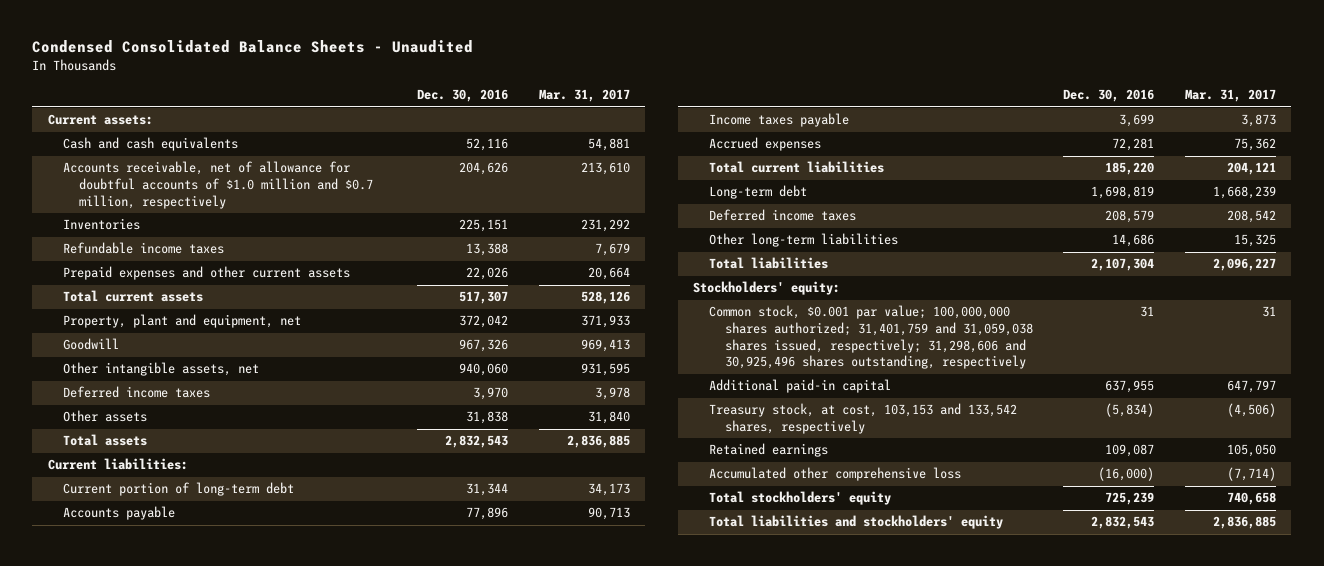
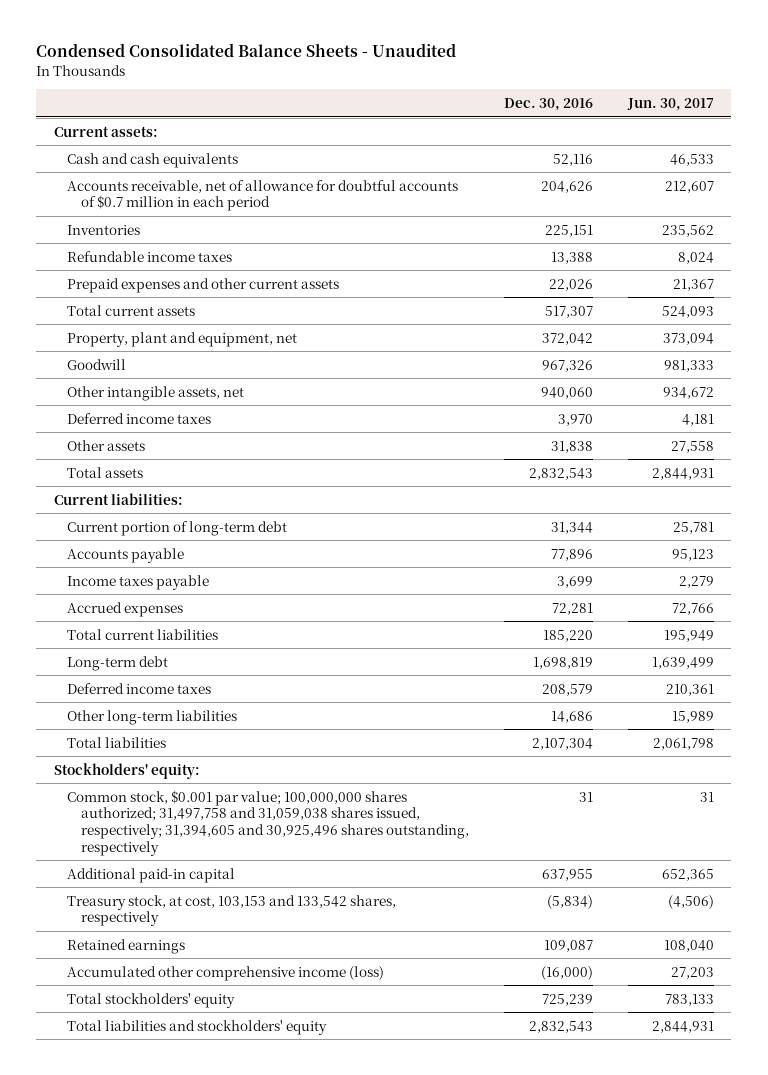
- | Dec. 30, 2016 | Mar. 31, 2017
+ | Dec. 30, 2016 | Jun. 30, 2017
- Accounts receivable, net of allowance for doubtful accounts of $1.0 million and $0.7 million, respectively | 204,626 | 213,610
+ Accounts receivable, net of allowance for doubtful accounts of $0.7 million in each period | 204,626 | 212,607
- Common stock, $0.001 par value; 100,000,000 shares authorized; 31,401,759 and 31,059,038 shares issued, respectively; 31,298,606 and 30,925,496 shares outstanding, respectively | 31 | 31
+ Common stock, $0.001 par value; 100,000,000 shares authorized; 31,497,758 and 31,059,038 shares issued, respectively; 31,394,605 and 30,925,496 shares outstanding, respectively | 31 | 31
- Accumulated other comprehensive loss | (16,000) | (7,714)
+ Accumulated other comprehensive income (loss) | (16,000) | 27,203

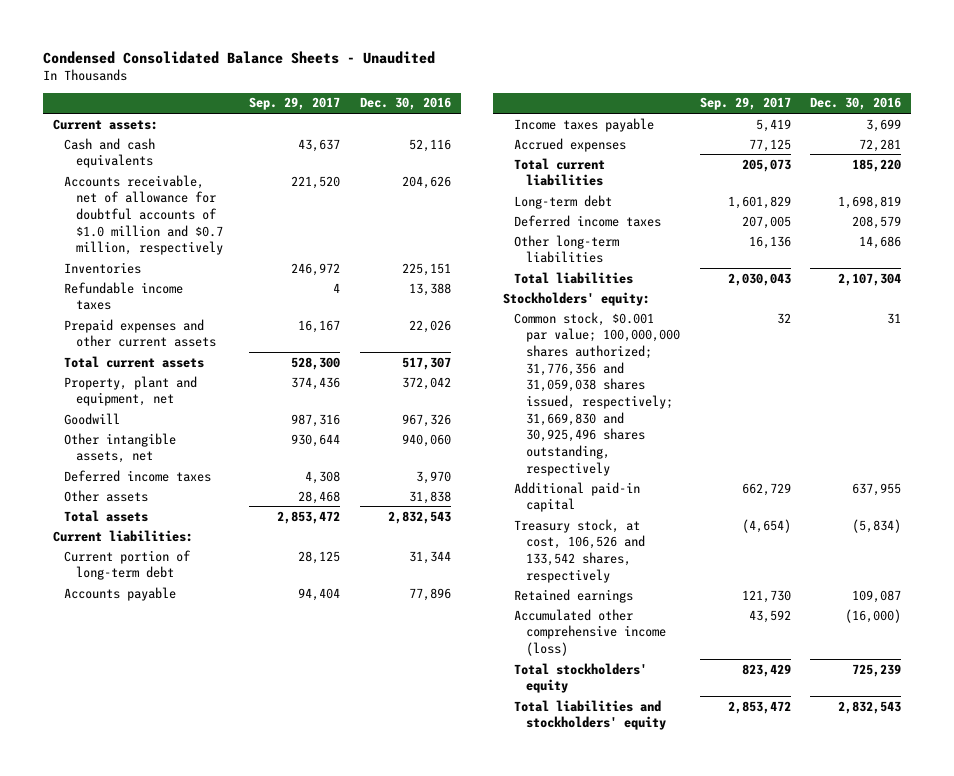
- | Dec. 30, 2016 | Jun. 30, 2017
+ | Sep. 29, 2017 | Dec. 30, 2016
- Accounts receivable, net of allowance for doubtful accounts of $0.7 million in each period | 204,626 | 212,607
+ Accounts receivable, net of allowance for doubtful accounts of $1.0 million and $0.7 million, respectively | 221,520 | 204,626
- Common stock, $0.001 par value; 100,000,000 shares authorized; 31,497,758 and 31,059,038 shares issued, respectively; 31,394,605 and 30,925,496 shares outstanding, respectively | 31 | 31
+ Common stock, $0.001 par value; 100,000,000 shares authorized; 31,776,356 and 31,059,038 shares issued, respectively; 31,669,830 and 30,925,496 shares outstanding, respectively | 32 | 31
- Treasury stock, at cost, 103,153 and 133,542 shares, respectively | (5,834) | (4,506)
+ Treasury stock, at cost, 106,526 and 133,542 shares, respectively | (4,654) | (5,834)

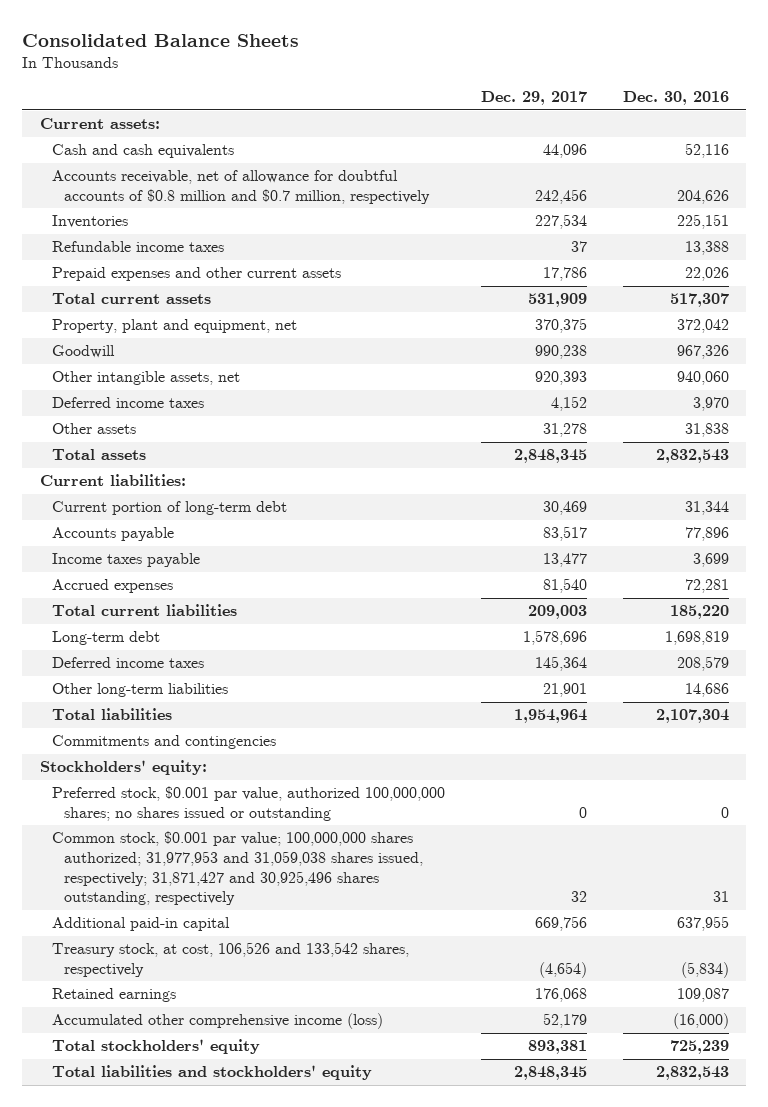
- Condensed Consolidated Balance Sheets - Unaudited
+ Consolidated Balance Sheets
- | Sep. 29, 2017 | Dec. 30, 2016
+ | Dec. 29, 2017 | Dec. 30, 2016
- Accounts receivable, net of allowance for doubtful accounts of $1.0 million and $0.7 million, respectively | 221,520 | 204,626
+ Accounts receivable, net of allowance for doubtful accounts of $0.8 million and $0.7 million, respectively | 242,456 | 204,626
+ Commitments and contingencies
- Common stock, $0.001 par value; 100,000,000 shares authorized; 31,776,356 and 31,059,038 shares issued, respectively; 31,669,830 and 30,925,496 shares outstanding, respectively | 32 | 31
+ Preferred stock, $0.001 par value, authorized 100,000,000 shares; no shares issued or outstanding | 0 | 0
+ Common stock, $0.001 par value; 100,000,000 shares authorized; 31,977,953 and 31,059,038 shares issued, respectively; 31,871,427 and 30,925,496 shares outstanding, respectively | 32 | 31

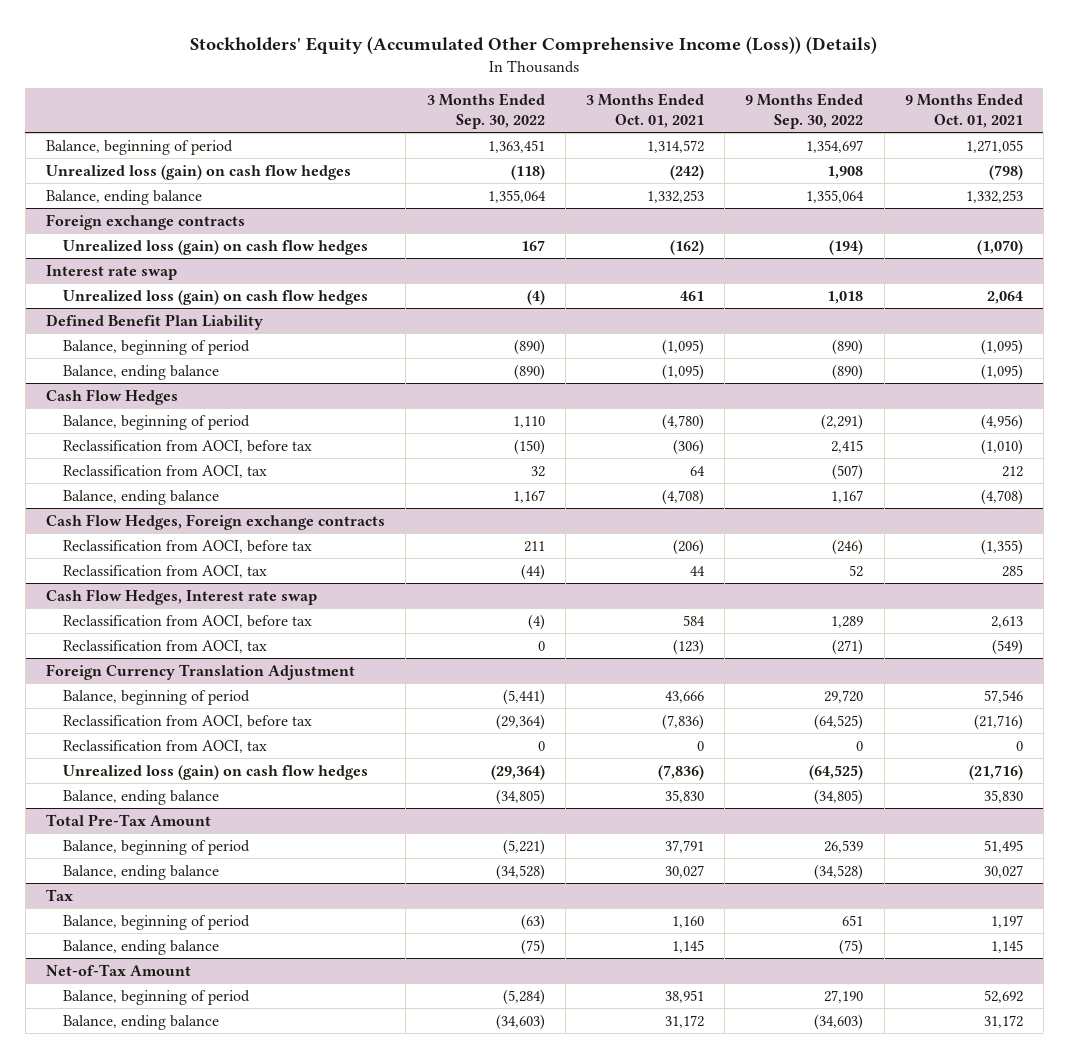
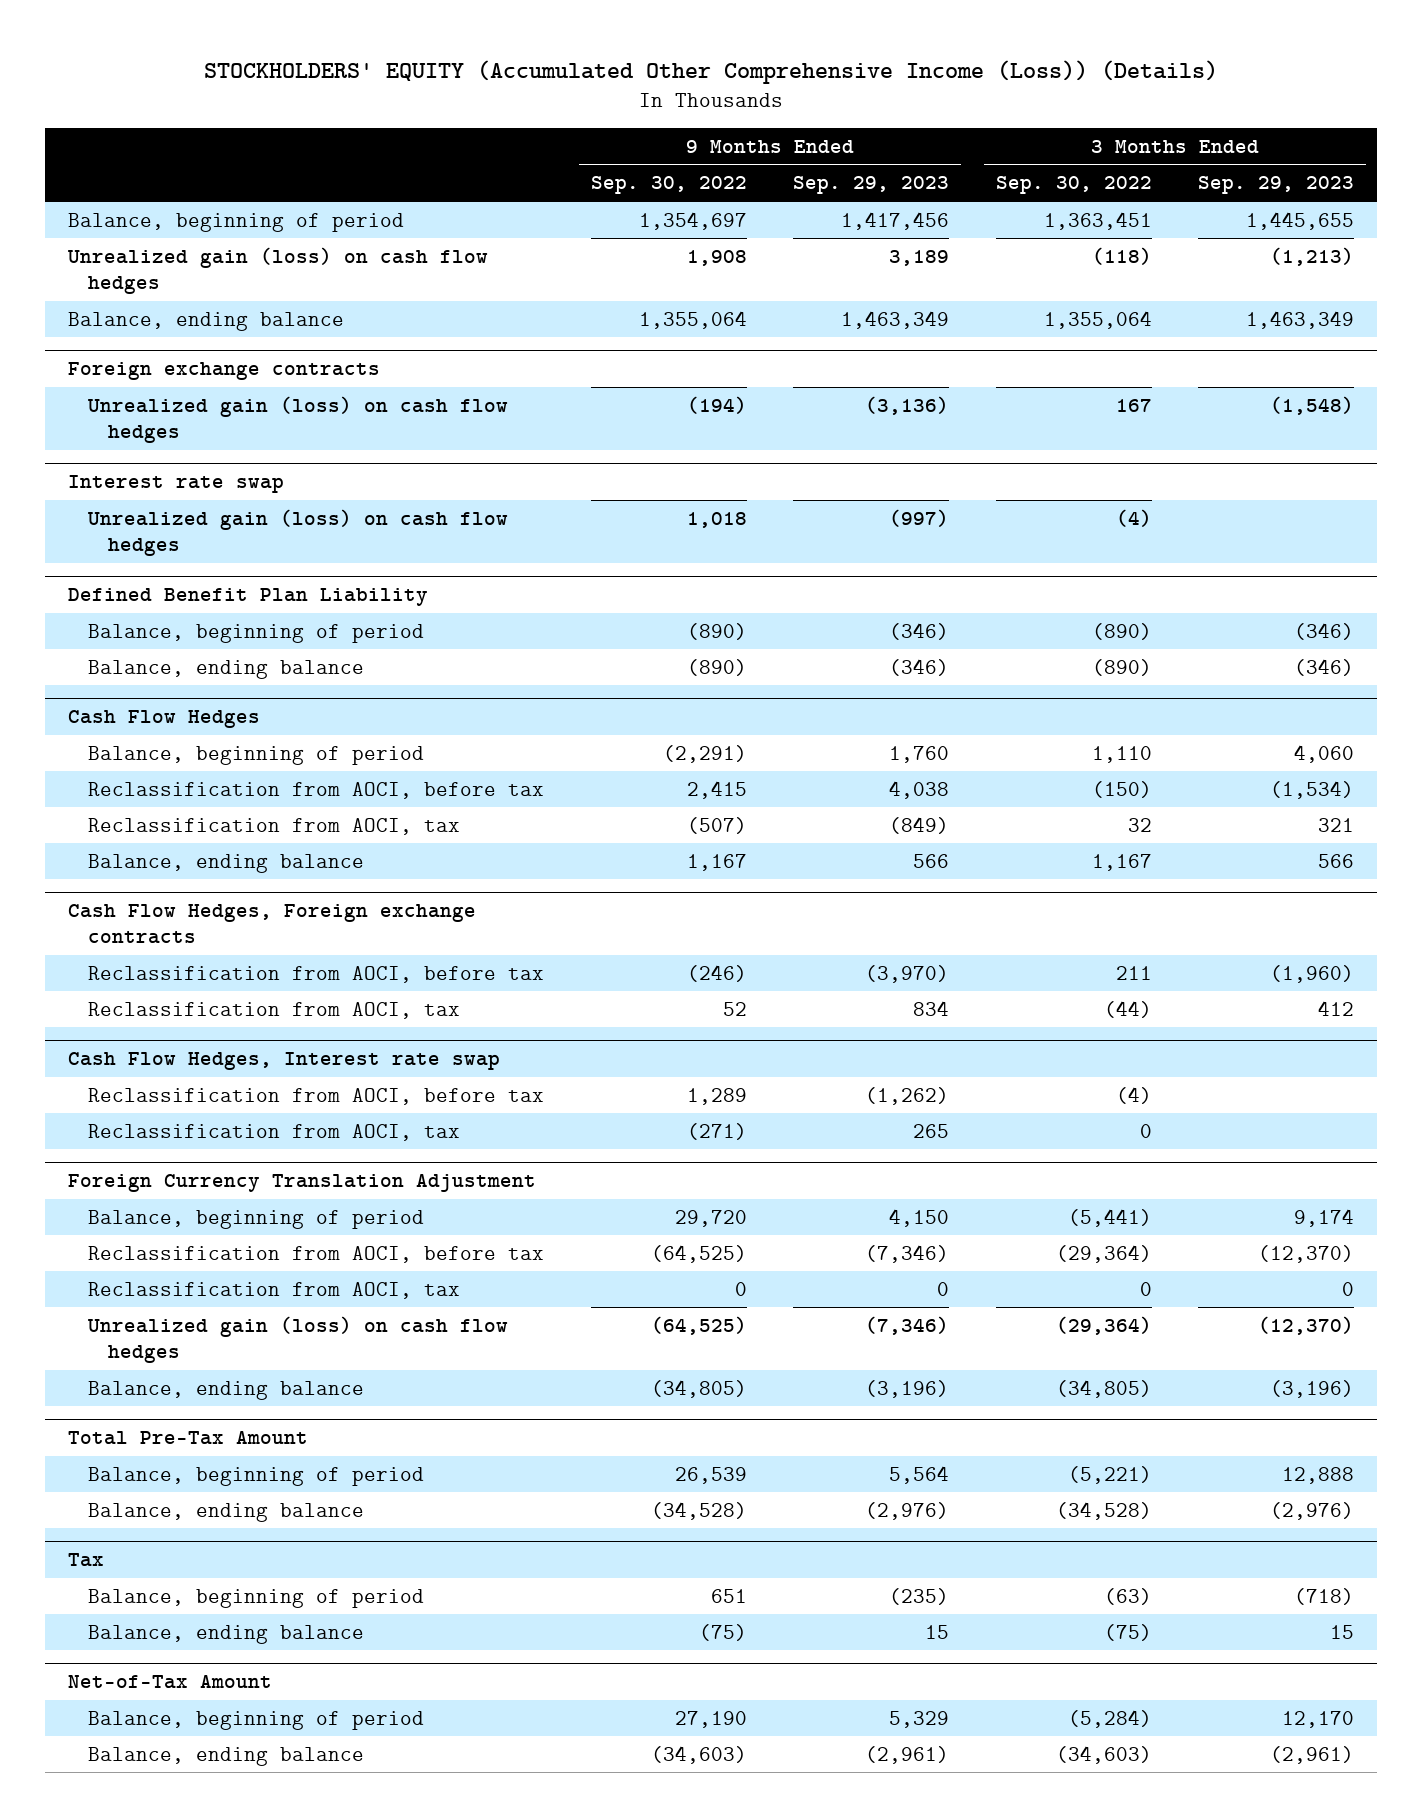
- Stockholders' Equity (Accumulated Other Comprehensive Income (Loss)) (Details)
+ STOCKHOLDERS' EQUITY (Accumulated Other Comprehensive Income (Loss)) (Details)
- | 3 Months Ended Sep. 30, 2022 | 3 Months Ended Oct. 01, 2021 | 9 Months Ended Sep. 30, 2022 | 9 Months Ended Oct. 01, 2021
+ | 9 Months Ended Sep. 30, 2022 | 9 Months Ended Sep. 29, 2023 | 3 Months Ended Sep. 30, 2022 | 3 Months Ended Sep. 29, 2023
- Unrealized loss (gain) on cash flow hedges | (118) | (242) | 1,908 | (798)
+ Unrealized gain (loss) on cash flow hedges | 1,908 | 3,189 | (118) | (1,213)
@ Foreign exchange contracts
- Unrealized loss (gain) on cash flow hedges | 167 | (162) | (194) | (1,070)
+ Unrealized gain (loss) on cash flow hedges | (194) | (3,136) | 167 | (1,548)
@ Interest rate swap
- Unrealized loss (gain) on cash flow hedges | (4) | 461 | 1,018 | 2,064
+ Unrealized gain (loss) on cash flow hedges | 1,018 | (997) | (4) |
@ Foreign Currency Translation Adjustment
- Unrealized loss (gain) on cash flow hedges | (29,364) | (7,836) | (64,525) | (21,716)
+ Unrealized gain (loss) on cash flow hedges | (64,525) | (7,346) | (29,364) | (12,370)

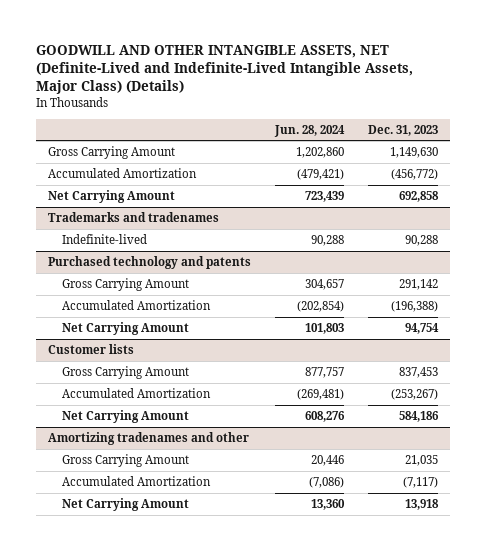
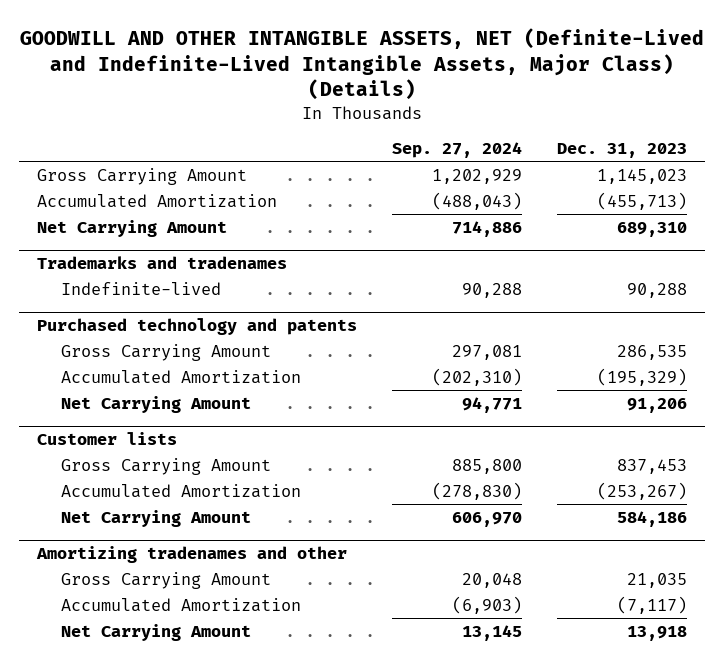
- | Jun. 28, 2024 | Dec. 31, 2023
+ | Sep. 27, 2024 | Dec. 31, 2023
- Gross Carrying Amount | 1,202,860 | 1,149,630
- Accumulated Amortization | (479,421) | (456,772)
- Net Carrying Amount | 723,439 | 692,858
+ Gross Carrying Amount | 1,202,929 | 1,145,023
+ Accumulated Amortization | (488,043) | (455,713)
+ Net Carrying Amount | 714,886 | 689,310
@ Purchased technology and patents
- Gross Carrying Amount | 304,657 | 291,142
- Accumulated Amortization | (202,854) | (196,388)
- Net Carrying Amount | 101,803 | 94,754
+ Gross Carrying Amount | 297,081 | 286,535
+ Accumulated Amortization | (202,310) | (195,329)
+ Net Carrying Amount | 94,771 | 91,206

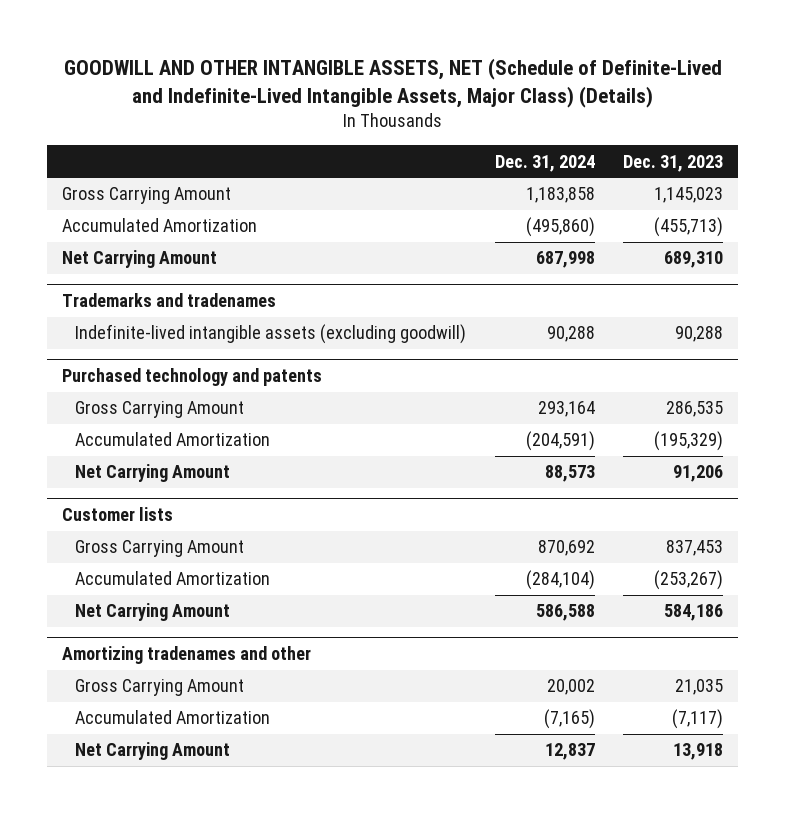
- GOODWILL AND OTHER INTANGIBLE ASSETS, NET (Definite-Lived and Indefinite-Lived Intangible Assets, Major Class) (Details)
+ GOODWILL AND OTHER INTANGIBLE ASSETS, NET (Schedule of Definite-Lived and Indefinite-Lived Intangible Assets, Major Class) (Details)
- | Sep. 27, 2024 | Dec. 31, 2023
+ | Dec. 31, 2024 | Dec. 31, 2023
@ Trademarks and tradenames
- Indefinite-lived | 90,288 | 90,288
+ Indefinite-lived intangible assets (excluding goodwill) | 90,288 | 90,288

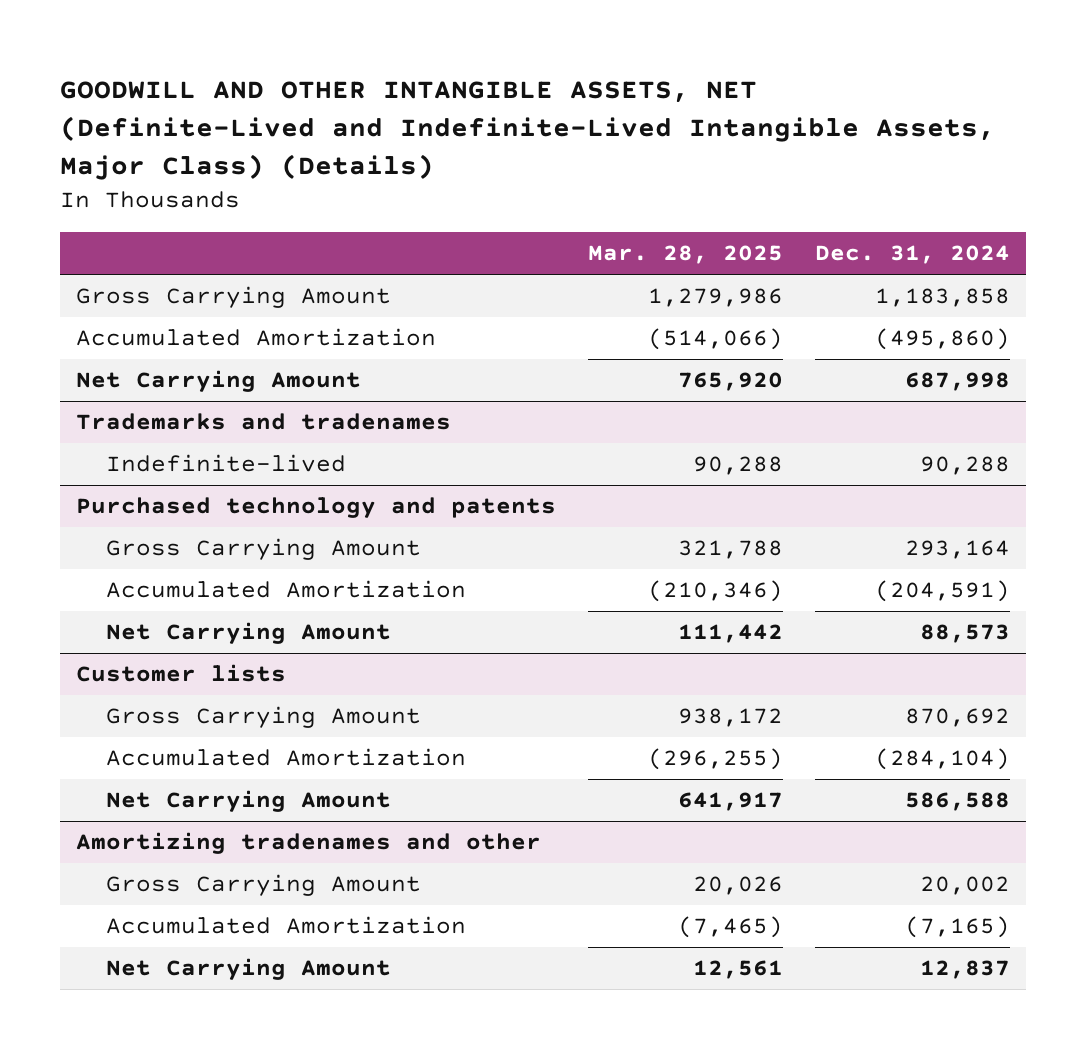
- GOODWILL AND OTHER INTANGIBLE ASSETS, NET (Schedule of Definite-Lived and Indefinite-Lived Intangible Assets, Major Class) (Details)
+ GOODWILL AND OTHER INTANGIBLE ASSETS, NET (Definite-Lived and Indefinite-Lived Intangible Assets, Major Class) (Details)
- | Dec. 31, 2024 | Dec. 31, 2023
+ | Mar. 28, 2025 | Dec. 31, 2024
@ Trademarks and tradenames
- Indefinite-lived intangible assets (excluding goodwill) | 90,288 | 90,288
+ Indefinite-lived | 90,288 | 90,288

